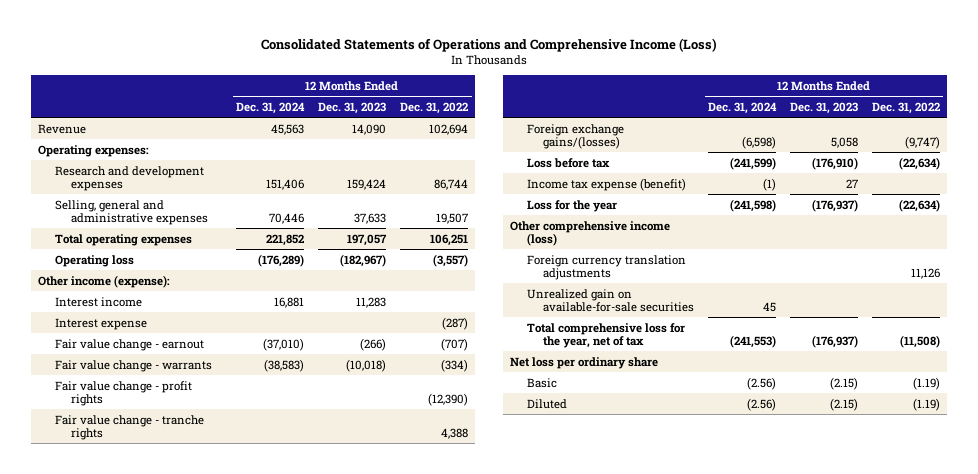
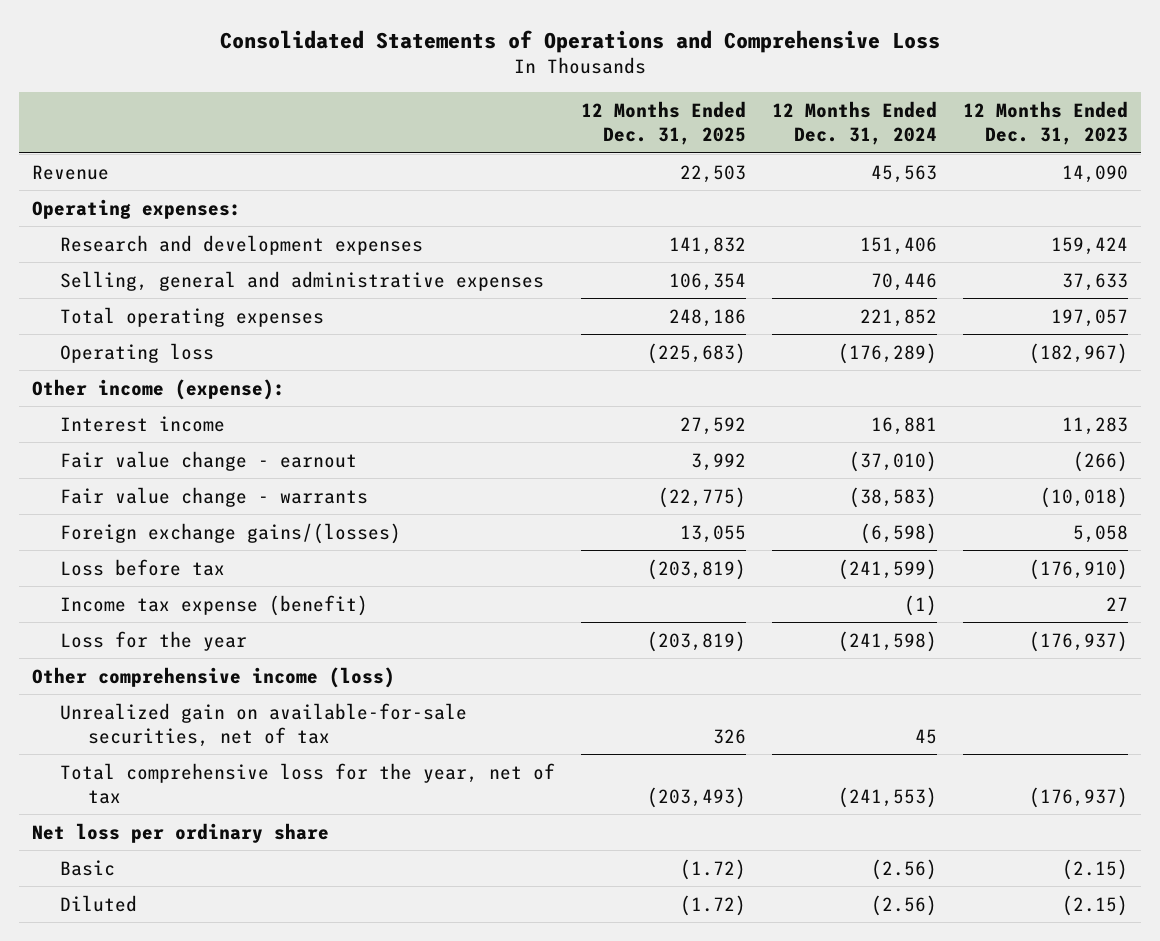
- Consolidated Statements of Operations and Comprehensive Income (Loss)
+ Consolidated Statements of Operations and Comprehensive Loss
- | 12 Months Ended Dec. 31, 2024 | 12 Months Ended Dec. 31, 2023 | 12 Months Ended Dec. 31, 2022
+ | 12 Months Ended Dec. 31, 2025 | 12 Months Ended Dec. 31, 2024 | 12 Months Ended Dec. 31, 2023
- Interest expense | | | (287)
- Fair value change - profit rights | | | (12,390)
- Fair value change - tranche rights | | | 4,388
- Foreign currency translation adjustments | | | 11,126
- Unrealized gain on available-for-sale securities | 45 | |
+ Unrealized gain on available-for-sale securities, net of tax | 326 | 45 |

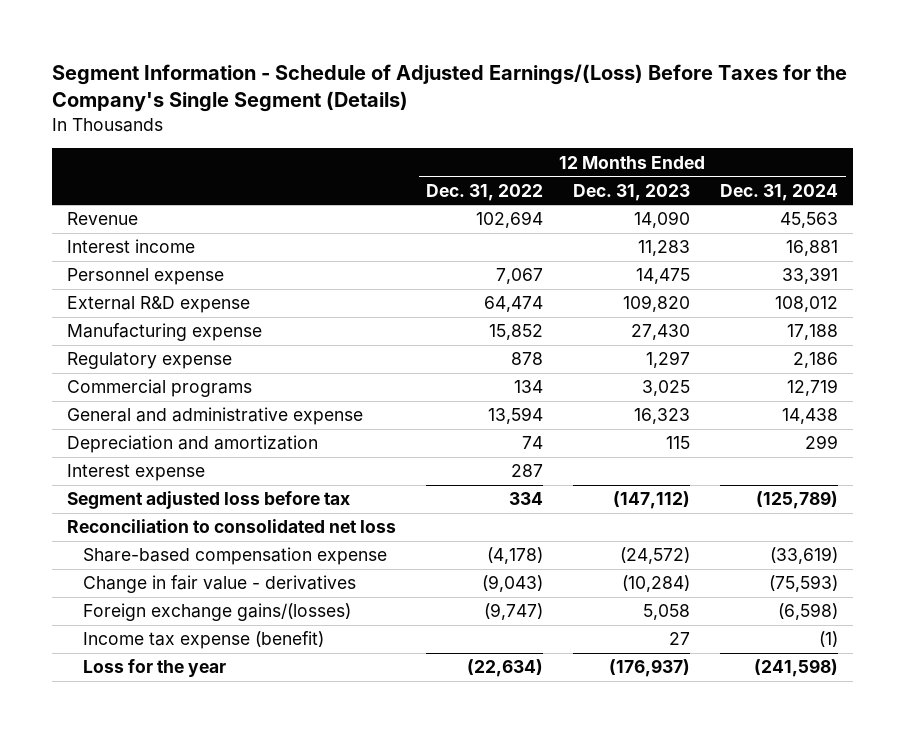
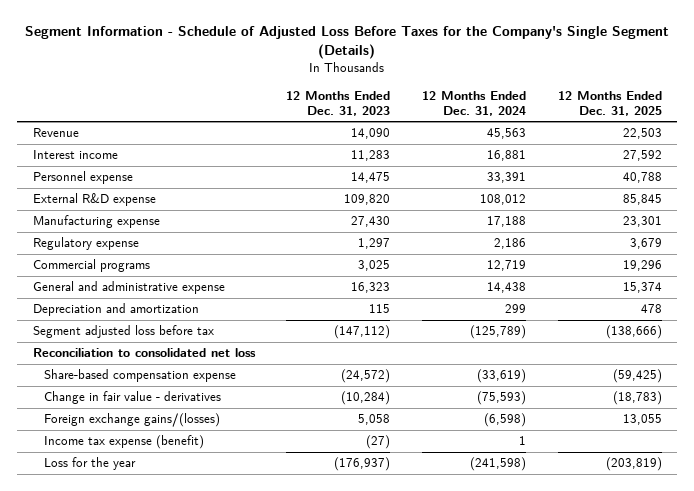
- Segment Information - Schedule of Adjusted Earnings/(Loss) Before Taxes for the Company's Single Segment (Details)
+ Segment Information - Schedule of Adjusted Loss Before Taxes for the Company's Single Segment (Details)
- | 12 Months Ended Dec. 31, 2022 | 12 Months Ended Dec. 31, 2023 | 12 Months Ended Dec. 31, 2024
+ | 12 Months Ended Dec. 31, 2023 | 12 Months Ended Dec. 31, 2024 | 12 Months Ended Dec. 31, 2025
- Interest expense | 287 | |
- Income tax expense (benefit) | | 27 | (1)
+ Income tax expense (benefit) | (27) | 1 |

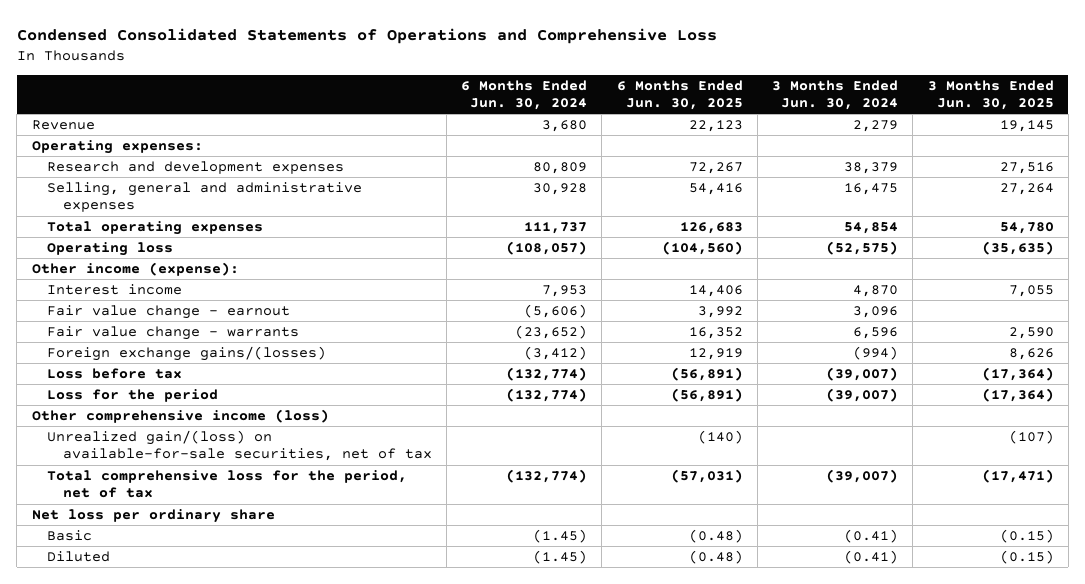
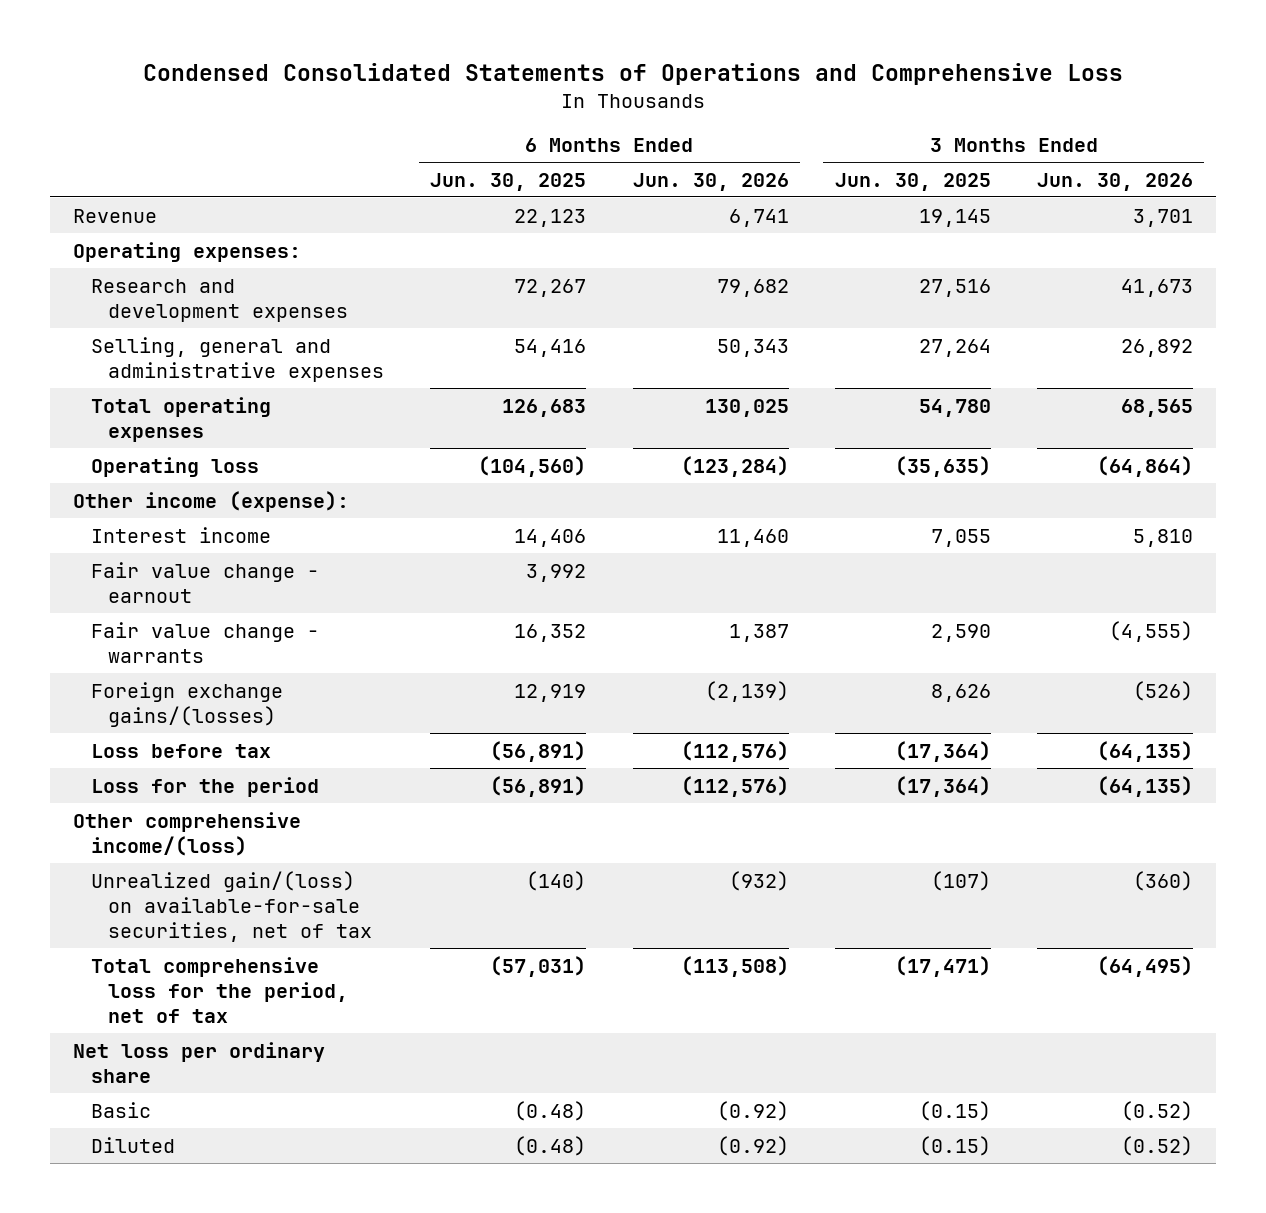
- | 6 Months Ended Jun. 30, 2024 | 6 Months Ended Jun. 30, 2025 | 3 Months Ended Jun. 30, 2024 | 3 Months Ended Jun. 30, 2025
+ | 6 Months Ended Jun. 30, 2025 | 6 Months Ended Jun. 30, 2026 | 3 Months Ended Jun. 30, 2025 | 3 Months Ended Jun. 30, 2026
- Other comprehensive income (loss)
+ Other comprehensive income/(loss)

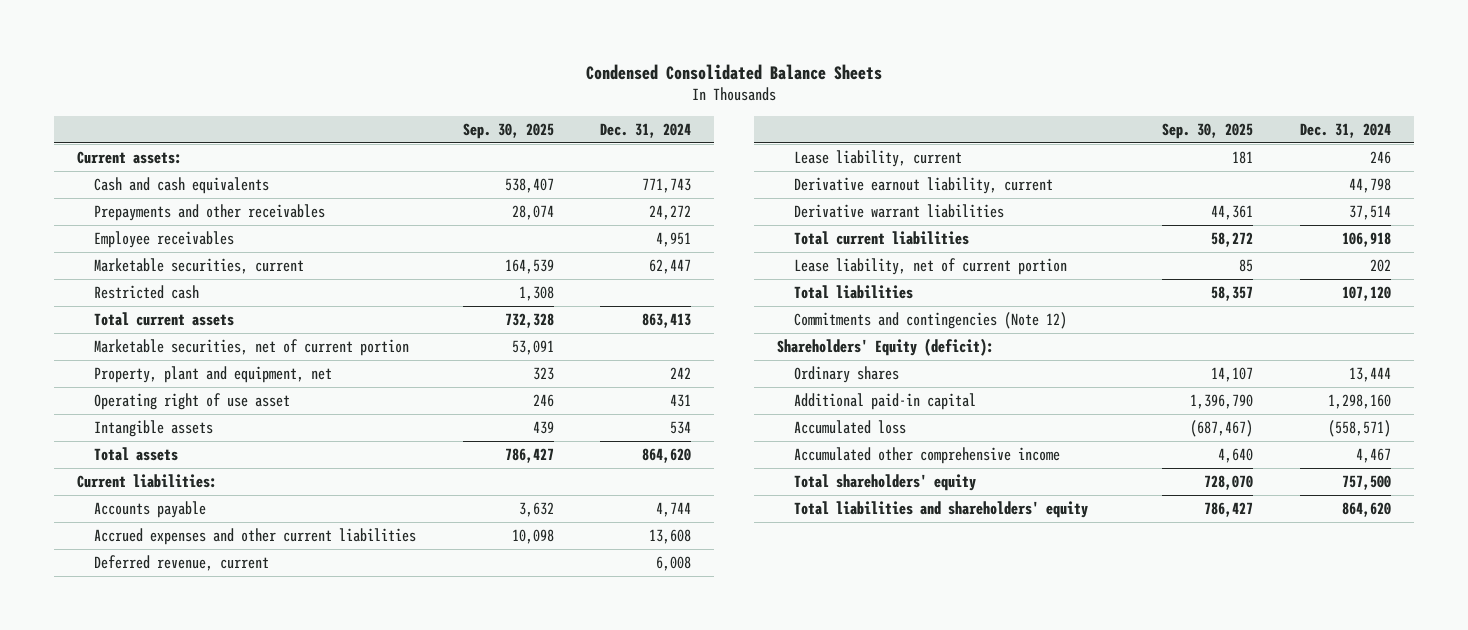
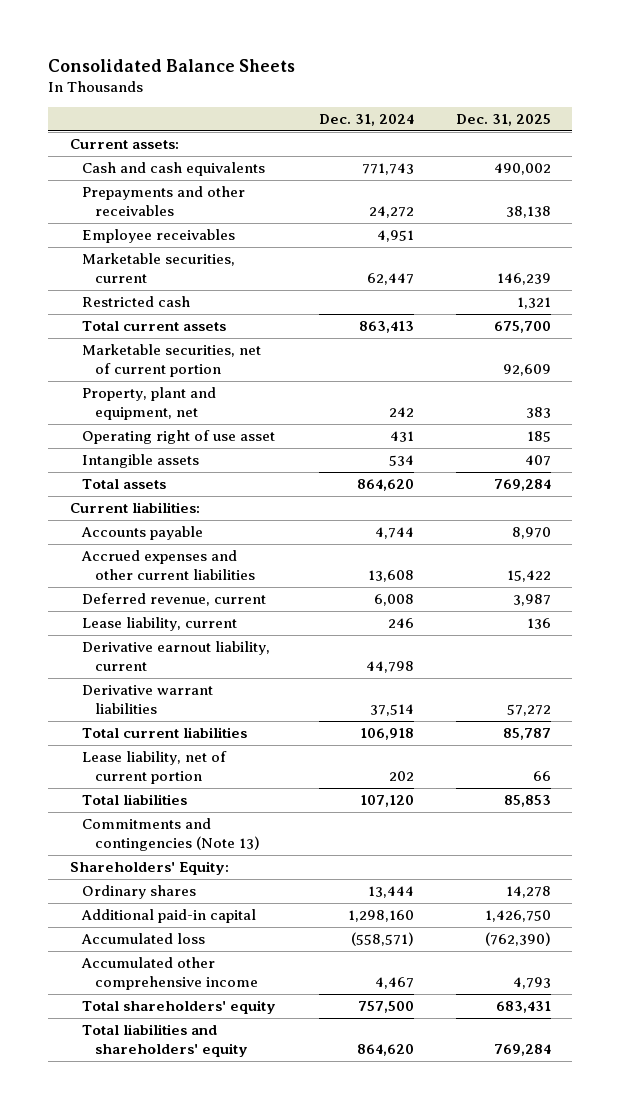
- Condensed Consolidated Balance Sheets
+ Consolidated Balance Sheets
- | Sep. 30, 2025 | Dec. 31, 2024
+ | Dec. 31, 2024 | Dec. 31, 2025
- Commitments and contingencies (Note 12)
- Shareholders' Equity (deficit):
+ Commitments and contingencies (Note 13)
+ Shareholders' Equity:

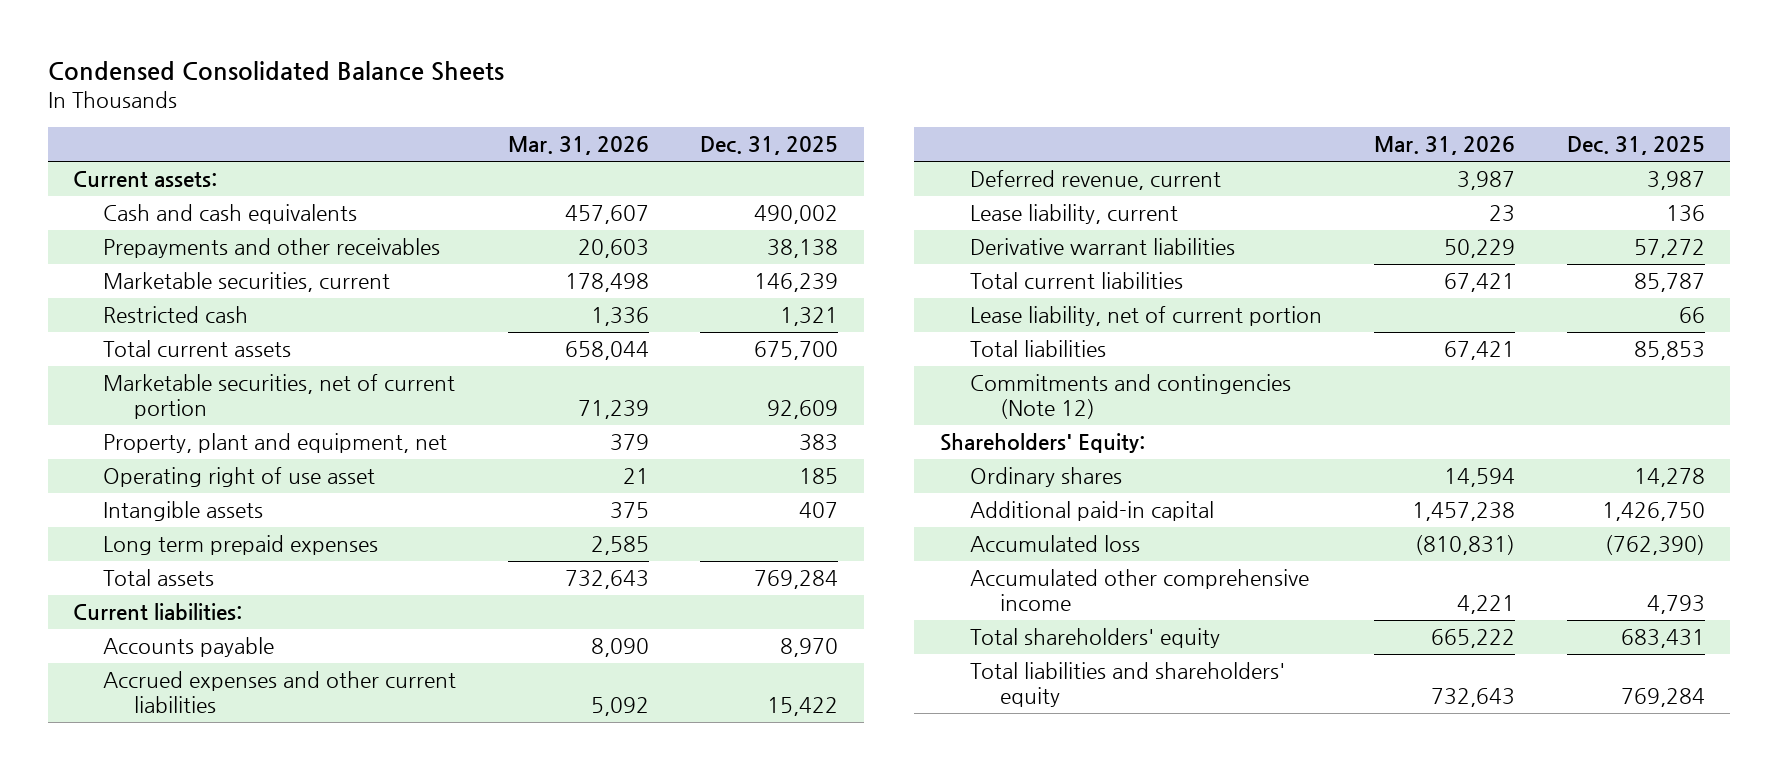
- Consolidated Balance Sheets
+ Condensed Consolidated Balance Sheets
- | Dec. 31, 2024 | Dec. 31, 2025
+ | Mar. 31, 2026 | Dec. 31, 2025
- Employee receivables | 4,951 |
+ Long term prepaid expenses | 2,585 |
- Derivative earnout liability, current | 44,798 |
- Commitments and contingencies (Note 13)
+ Commitments and contingencies (Note 12)

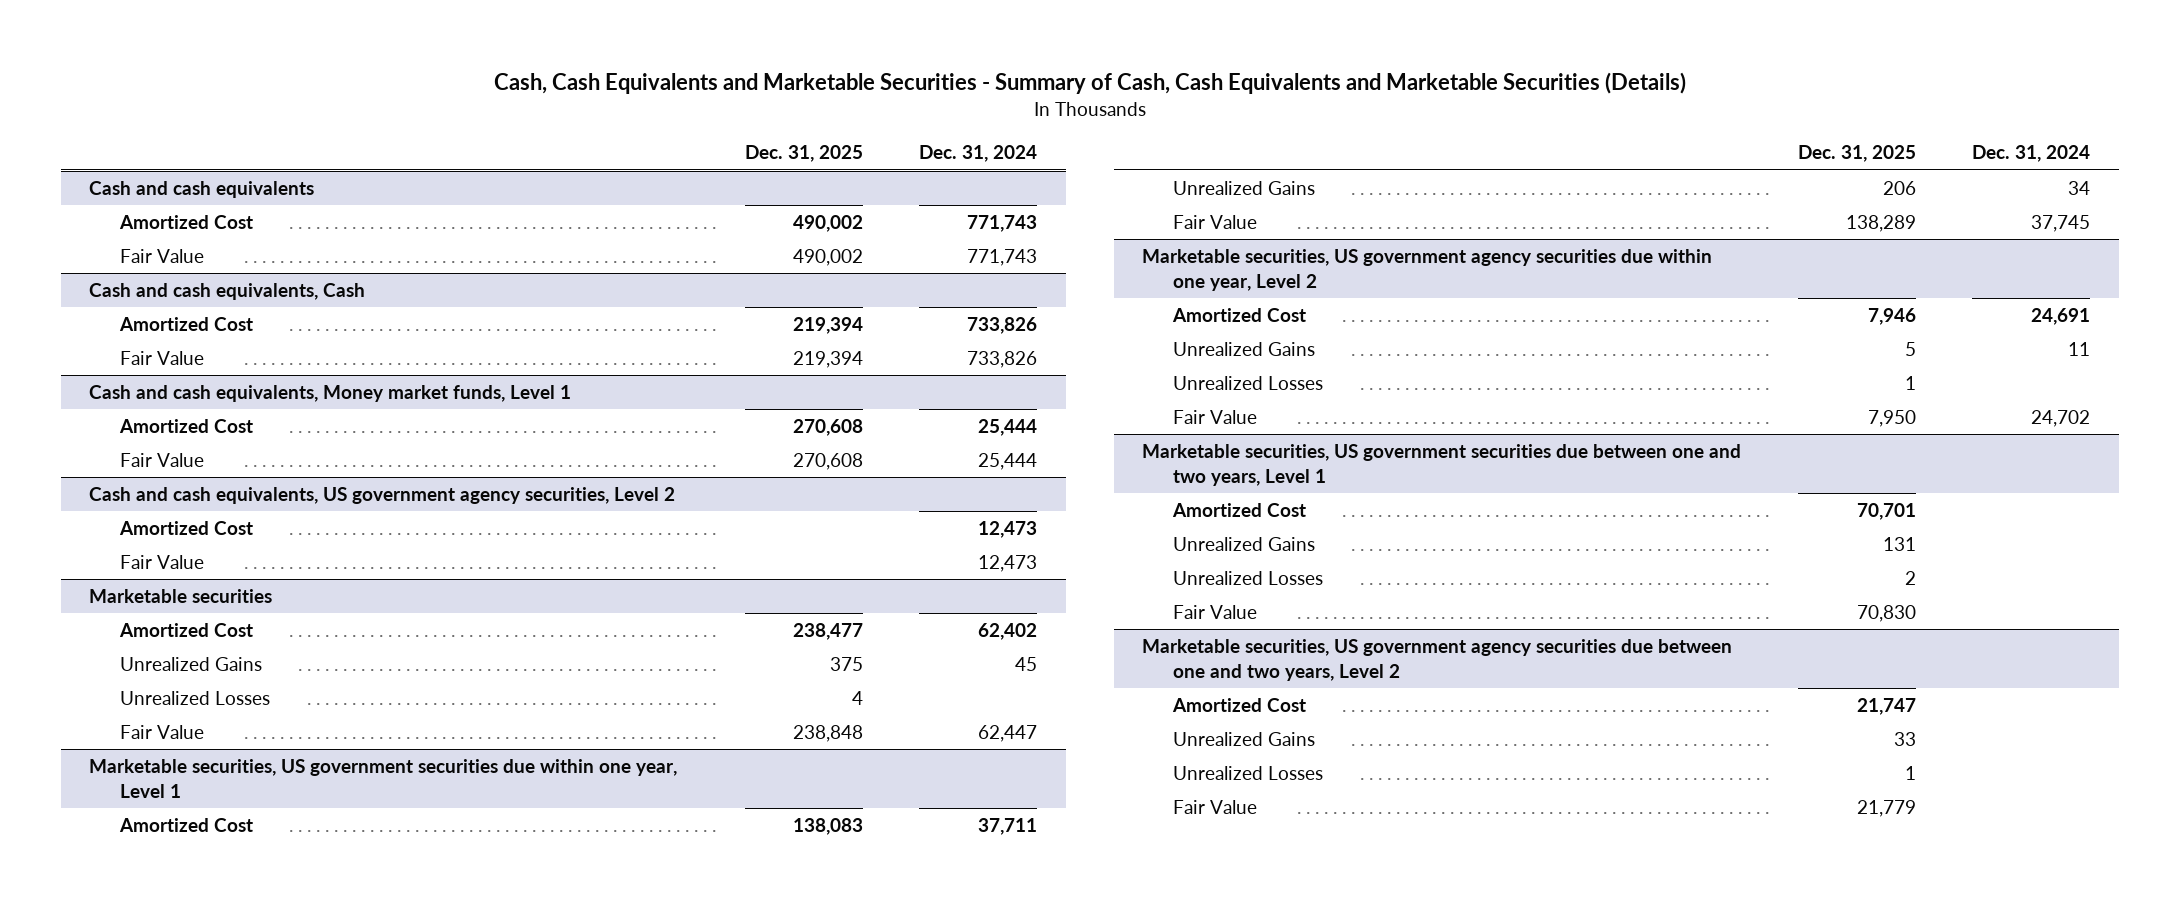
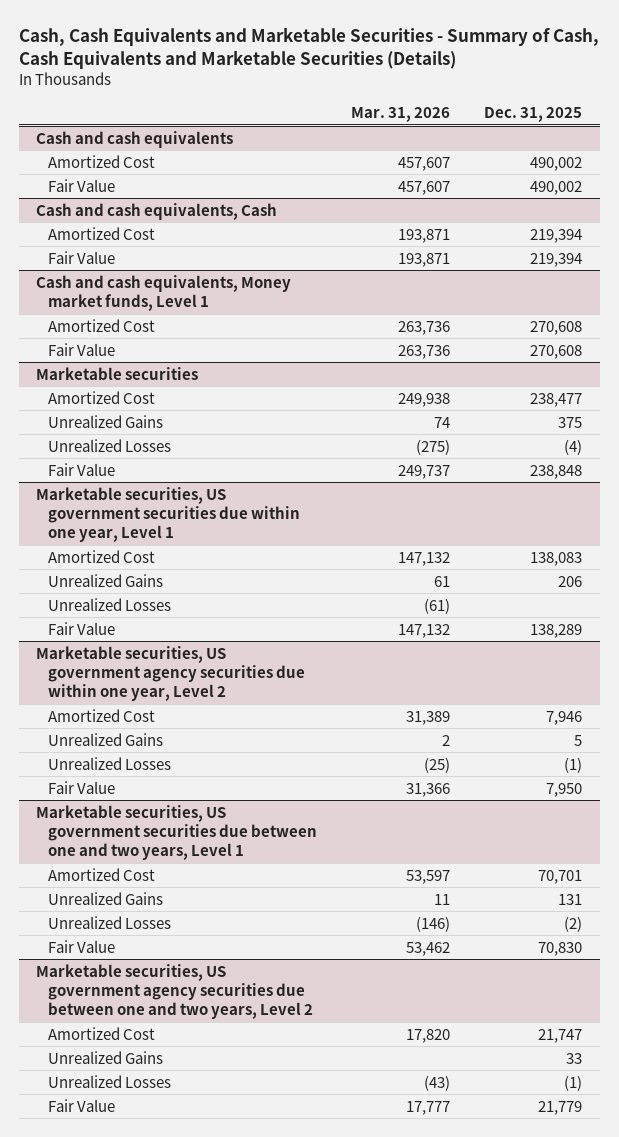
- | Dec. 31, 2025 | Dec. 31, 2024
+ | Mar. 31, 2026 | Dec. 31, 2025
- Cash and cash equivalents, US government agency securities, Level 2
- Amortized Cost | | 12,473
- Fair Value | | 12,473
@ Marketable securities
- Unrealized Losses | 4 |
+ Unrealized Losses | (275) | (4)
@ Marketable securities, US government securities due within one year, Level 1
+ Unrealized Losses | (61) |
@ Marketable securities, US government agency securities due within one year, Level 2
- Unrealized Losses | 1 |
+ Unrealized Losses | (25) | (1)
@ Marketable securities, US government securities due between one and two years, Level 1
- Unrealized Losses | 2 |
+ Unrealized Losses | (146) | (2)
@ Marketable securities, US government agency securities due between one and two years, Level 2
- Unrealized Losses | 1 |
+ Unrealized Losses | (43) | (1)

